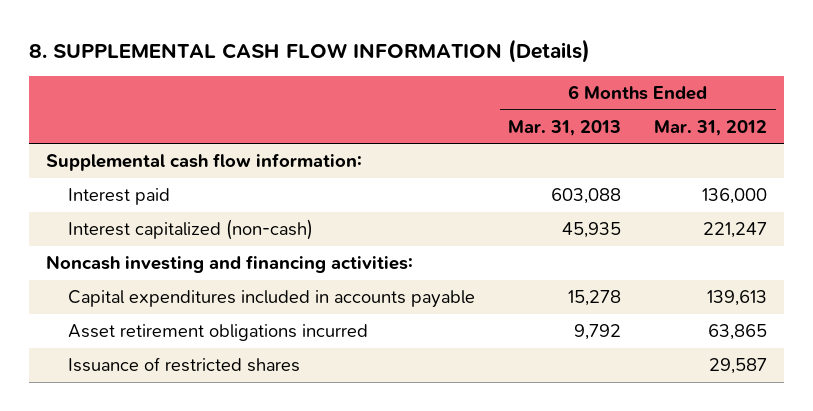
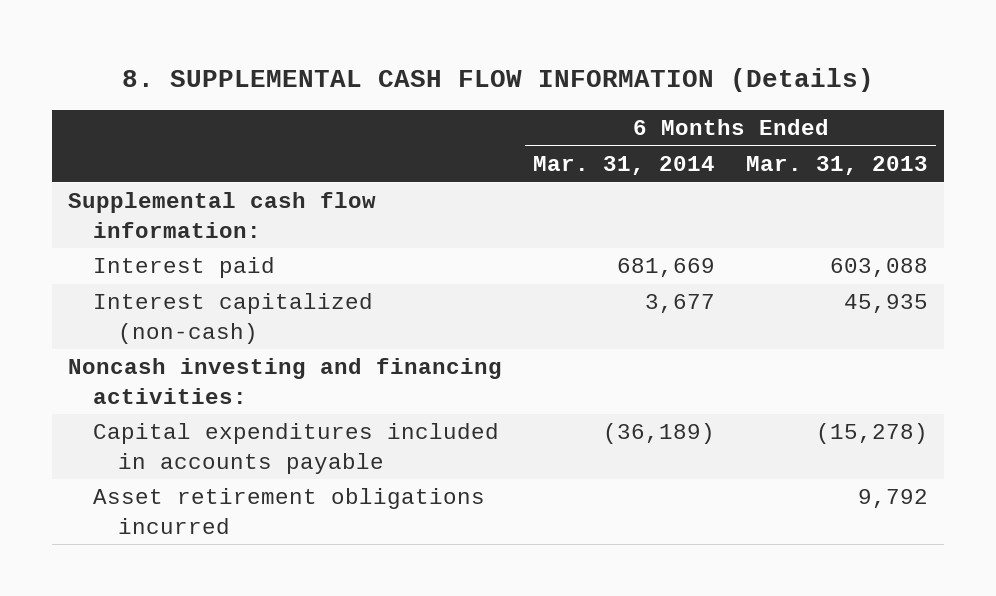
- | 6 Months Ended Mar. 31, 2013 | 6 Months Ended Mar. 31, 2012
+ | 6 Months Ended Mar. 31, 2014 | 6 Months Ended Mar. 31, 2013
- Capital expenditures included in accounts payable | 15,278 | 139,613
+ Capital expenditures included in accounts payable | (36,189) | (15,278)
- Issuance of restricted shares | | 29,587

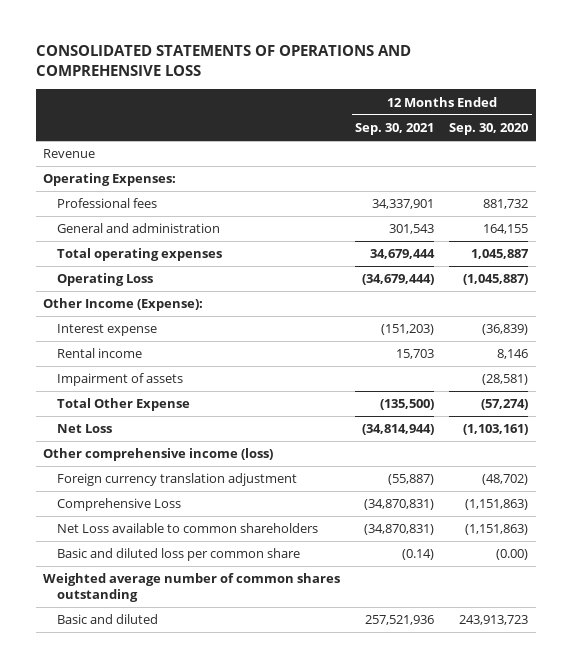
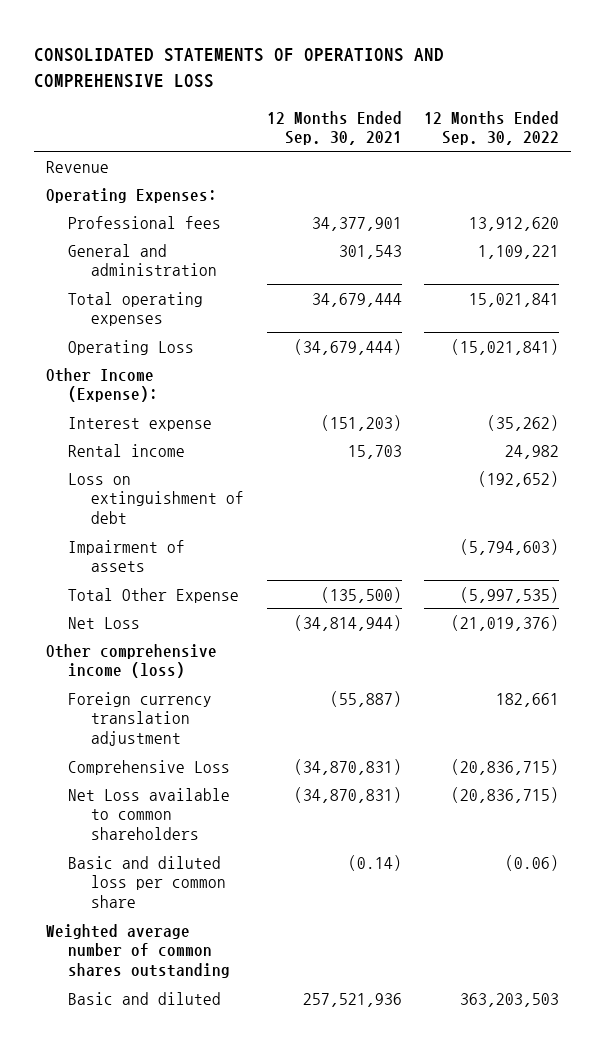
- | 12 Months Ended Sep. 30, 2021 | 12 Months Ended Sep. 30, 2020
+ | 12 Months Ended Sep. 30, 2021 | 12 Months Ended Sep. 30, 2022
- Professional fees | 34,337,901 | 881,732
+ Professional fees | 34,377,901 | 13,912,620
+ Loss on extinguishment of debt | | (192,652)

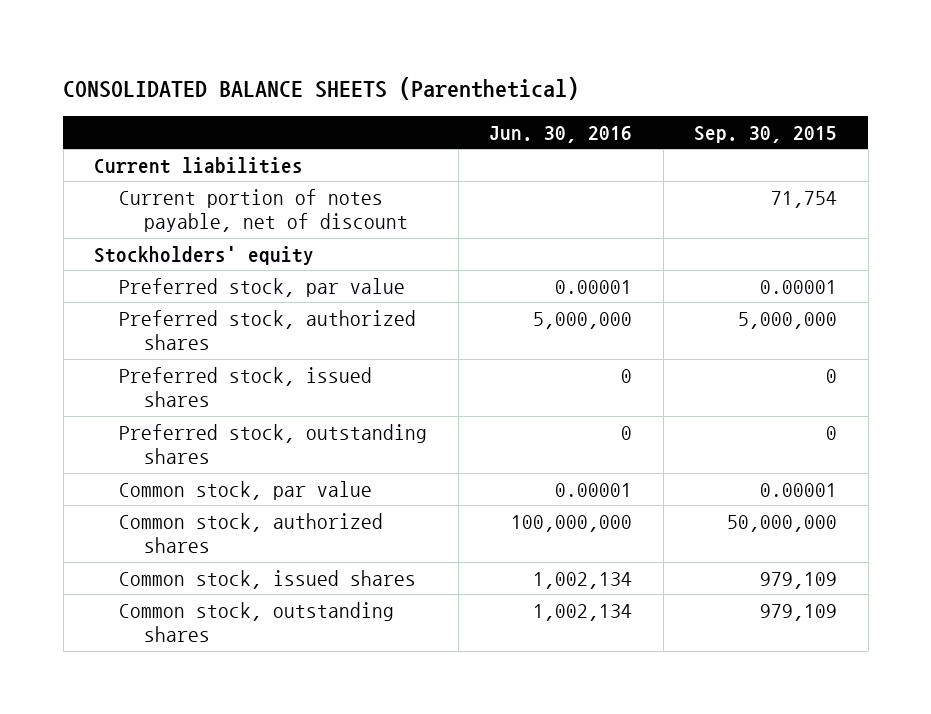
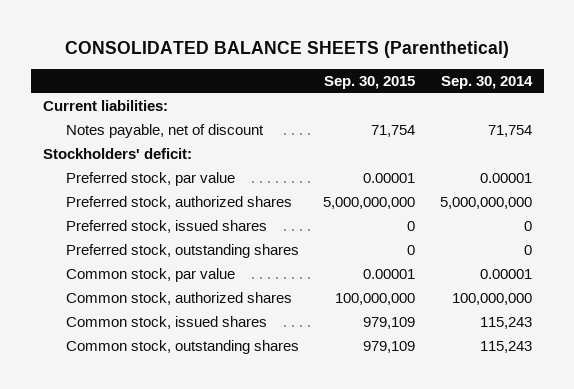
- | Jun. 30, 2016 | Sep. 30, 2015
+ | Sep. 30, 2015 | Sep. 30, 2014
- Current liabilities
- Current portion of notes payable, net of discount | | 71,754
- Stockholders' equity
+ Current liabilities:
+ Notes payable, net of discount | 71,754 | 71,754
+ Stockholders' deficit:
- Preferred stock, authorized shares | 5,000,000 | 5,000,000
+ Preferred stock, authorized shares | 5,000,000,000 | 5,000,000,000
- Common stock, authorized shares | 100,000,000 | 50,000,000
+ Common stock, authorized shares | 100,000,000 | 100,000,000

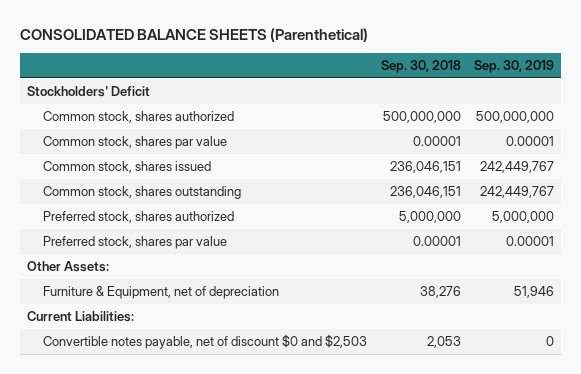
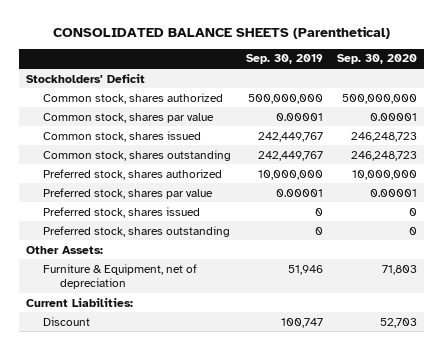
- | Sep. 30, 2018 | Sep. 30, 2019
+ | Sep. 30, 2019 | Sep. 30, 2020
- Preferred stock, shares authorized | 5,000,000 | 5,000,000
+ Preferred stock, shares authorized | 10,000,000 | 10,000,000
+ Preferred stock, shares issued | 0 | 0
+ Preferred stock, shares outstanding | 0 | 0
- Convertible notes payable, net of discount $0 and $2,503 | 2,053 | 0
+ Discount | 100,747 | 52,703

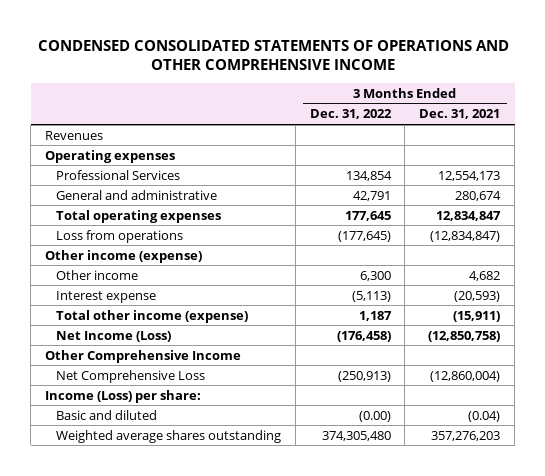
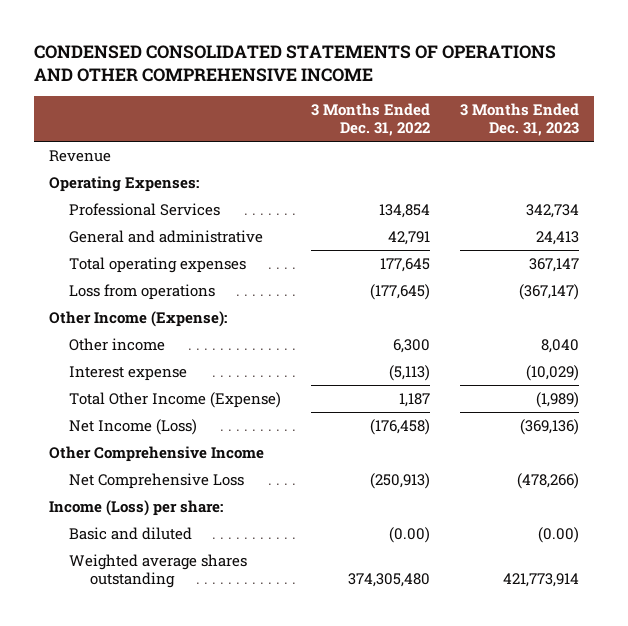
- | 3 Months Ended Dec. 31, 2022 | 3 Months Ended Dec. 31, 2021
+ | 3 Months Ended Dec. 31, 2022 | 3 Months Ended Dec. 31, 2023
- Revenues
- Operating expenses
+ Revenue
+ Operating Expenses:
- Other income (expense)
+ Other Income (Expense):
- Total other income (expense) | 1,187 | (15,911)
+ Total Other Income (Expense) | 1,187 | (1,989)

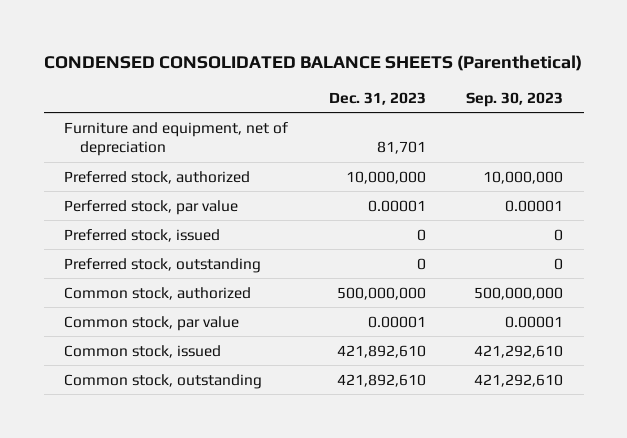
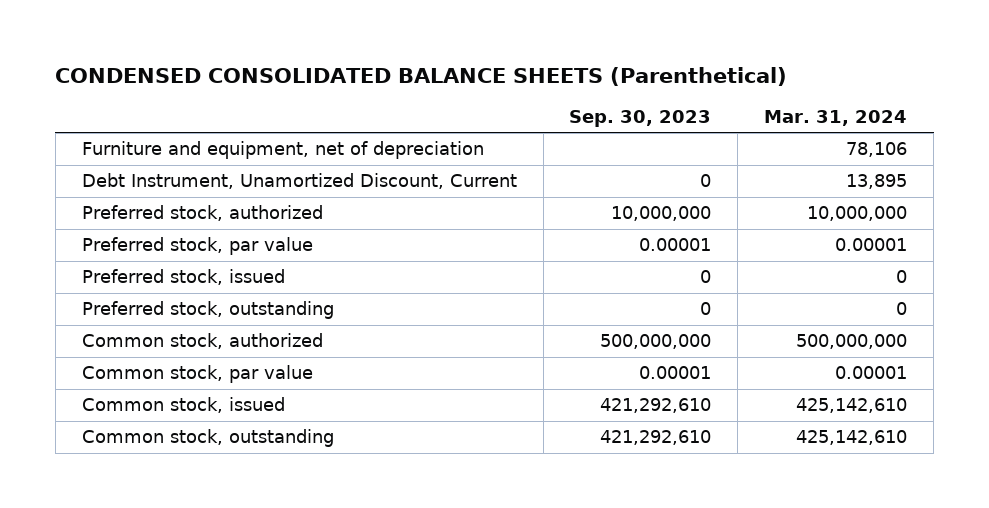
- | Dec. 31, 2023 | Sep. 30, 2023
+ | Sep. 30, 2023 | Mar. 31, 2024
+ Debt Instrument, Unamortized Discount, Current | 0 | 13,895
- Perferred stock, par value | 0.00001 | 0.00001
+ Preferred stock, par value | 0.00001 | 0.00001

